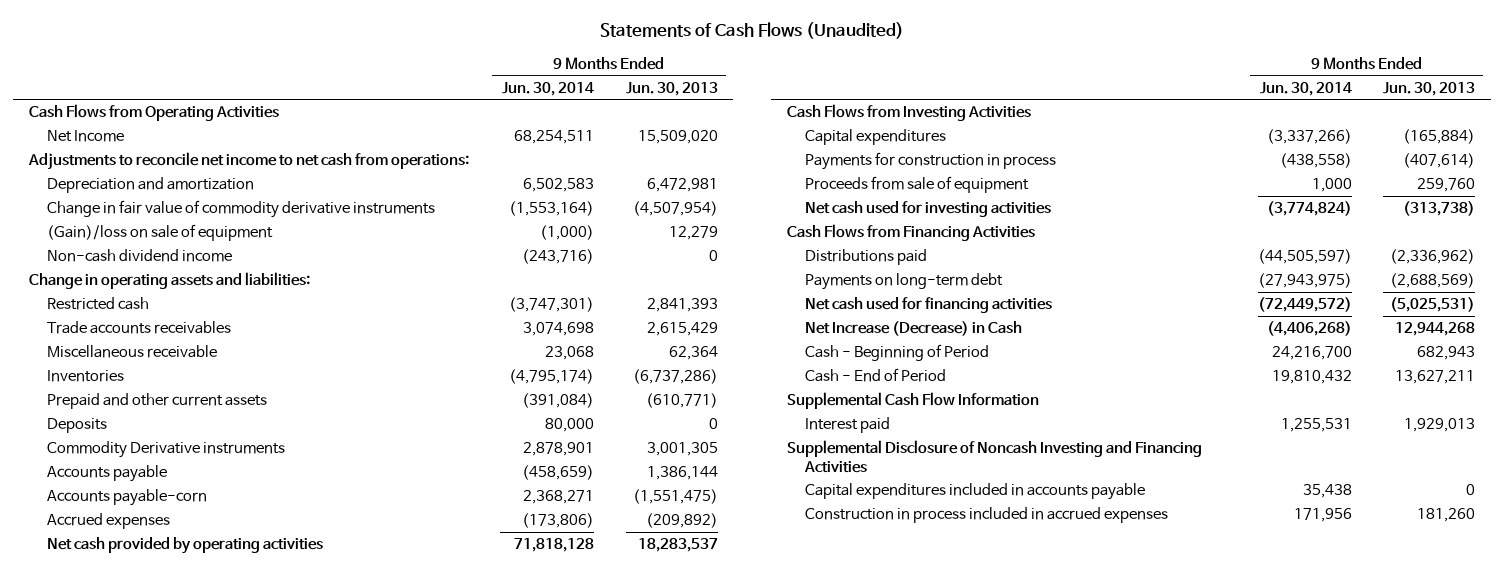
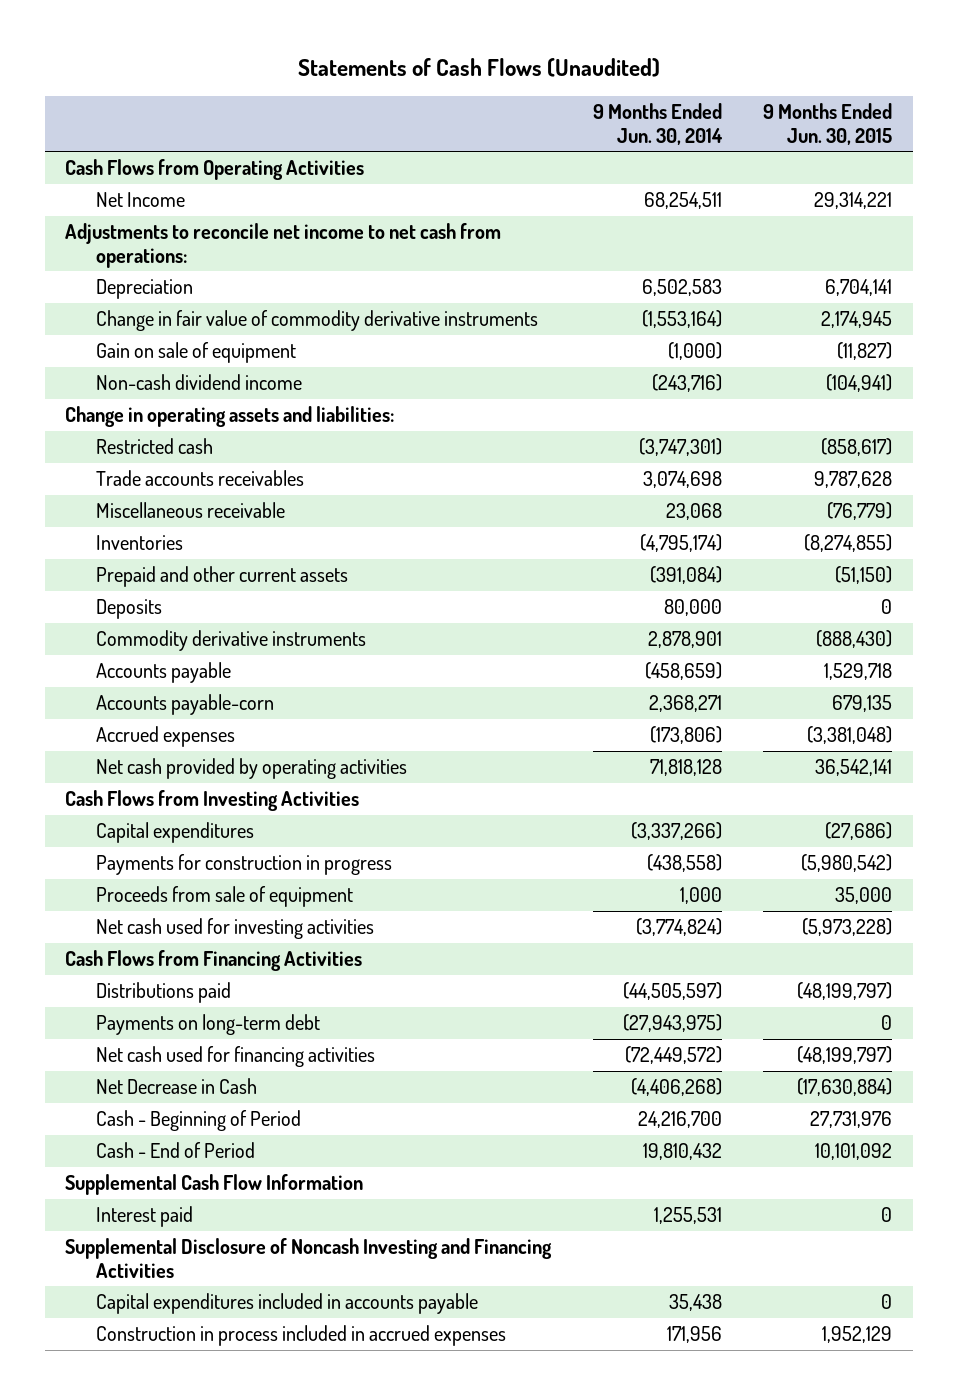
- | 9 Months Ended Jun. 30, 2014 | 9 Months Ended Jun. 30, 2013
+ | 9 Months Ended Jun. 30, 2014 | 9 Months Ended Jun. 30, 2015
- Depreciation and amortization | 6,502,583 | 6,472,981
+ Depreciation | 6,502,583 | 6,704,141
- (Gain)/loss on sale of equipment | (1,000) | 12,279
+ Gain on sale of equipment | (1,000) | (11,827)
- Commodity Derivative instruments | 2,878,901 | 3,001,305
+ Commodity derivative instruments | 2,878,901 | (888,430)
- Payments for construction in process | (438,558) | (407,614)
+ Payments for construction in progress | (438,558) | (5,980,542)
- Net Increase (Decrease) in Cash | (4,406,268) | 12,944,268
+ Net Decrease in Cash | (4,406,268) | (17,630,884)

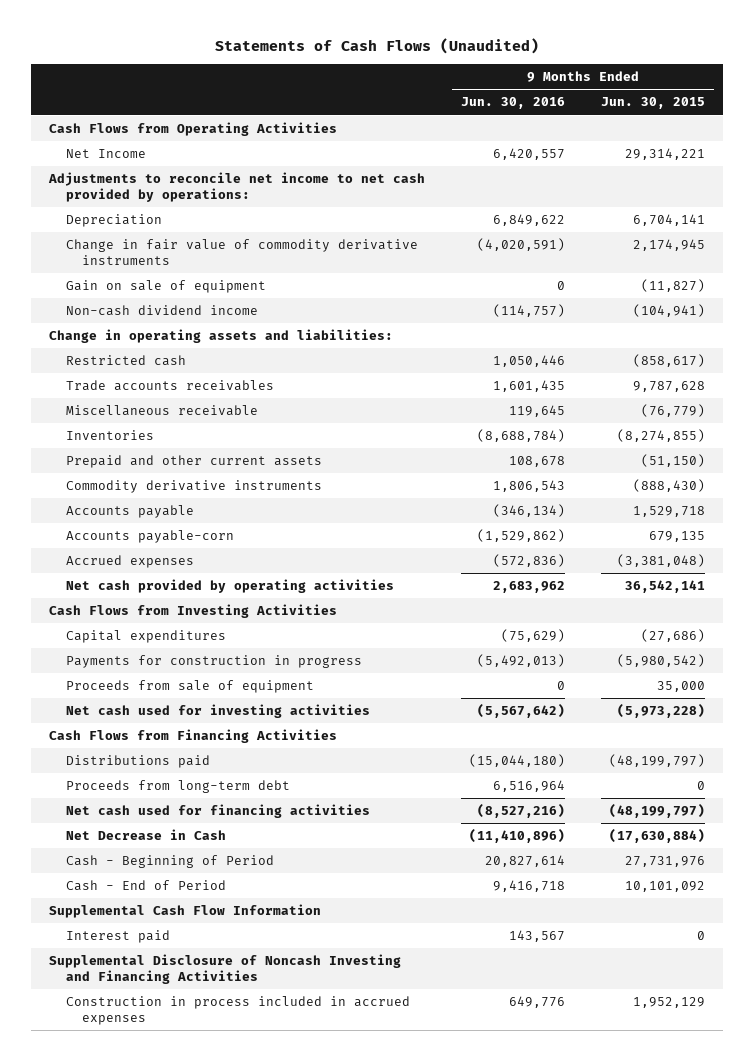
- | 9 Months Ended Jun. 30, 2014 | 9 Months Ended Jun. 30, 2015
+ | 9 Months Ended Jun. 30, 2016 | 9 Months Ended Jun. 30, 2015
- Adjustments to reconcile net income to net cash from operations:
+ Adjustments to reconcile net income to net cash provided by operations:
- Deposits | 80,000 | 0
- Payments on long-term debt | (27,943,975) | 0
+ Proceeds from long-term debt | 6,516,964 | 0
- Capital expenditures included in accounts payable | 35,438 | 0

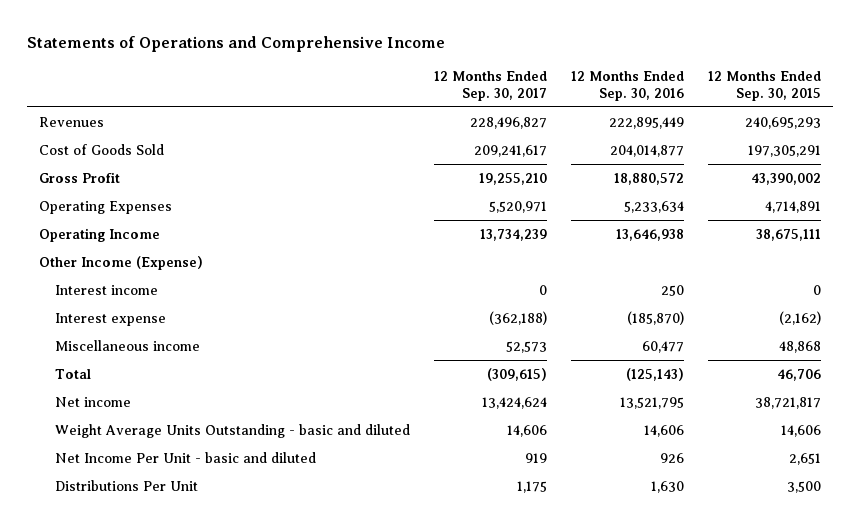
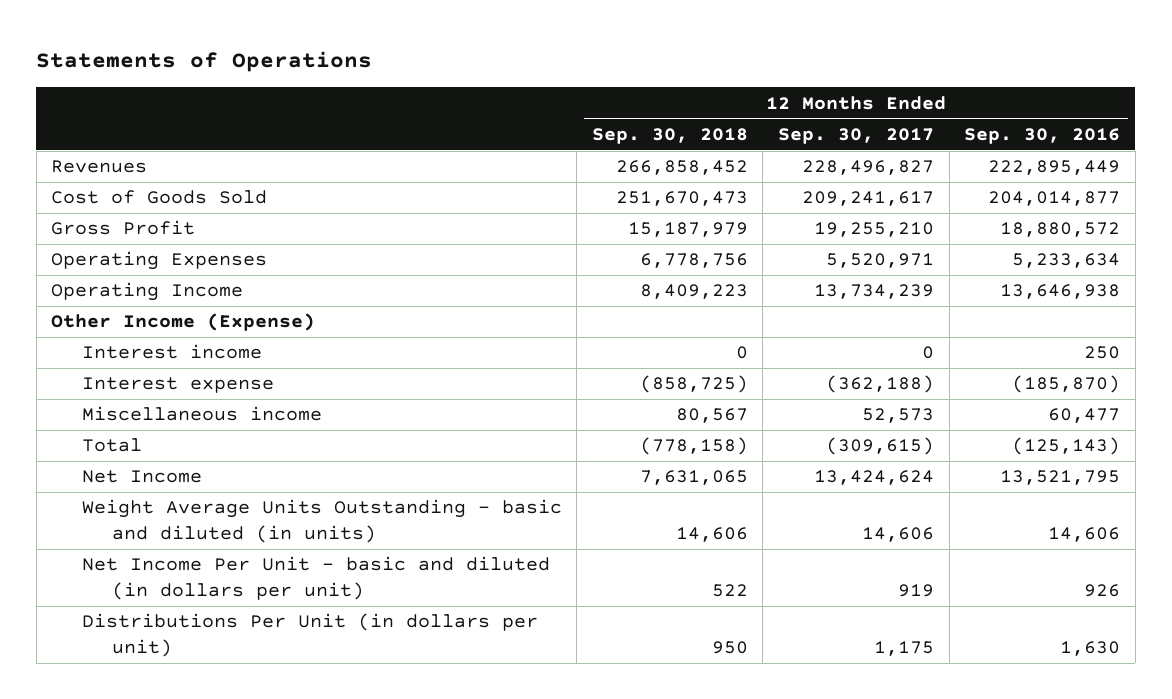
- Statements of Operations and Comprehensive Income
+ Statements of Operations
- | 12 Months Ended Sep. 30, 2017 | 12 Months Ended Sep. 30, 2016 | 12 Months Ended Sep. 30, 2015
+ | 12 Months Ended Sep. 30, 2018 | 12 Months Ended Sep. 30, 2017 | 12 Months Ended Sep. 30, 2016
- Net income | 13,424,624 | 13,521,795 | 38,721,817
- Weight Average Units Outstanding - basic and diluted | 14,606 | 14,606 | 14,606
- Net Income Per Unit - basic and diluted | 919 | 926 | 2,651
- Distributions Per Unit | 1,175 | 1,630 | 3,500
+ Net Income | 7,631,065 | 13,424,624 | 13,521,795
+ Weight Average Units Outstanding - basic and diluted (in units) | 14,606 | 14,606 | 14,606
+ Net Income Per Unit - basic and diluted (in dollars per unit) | 522 | 919 | 926
+ Distributions Per Unit (in dollars per unit) | 950 | 1,175 | 1,630

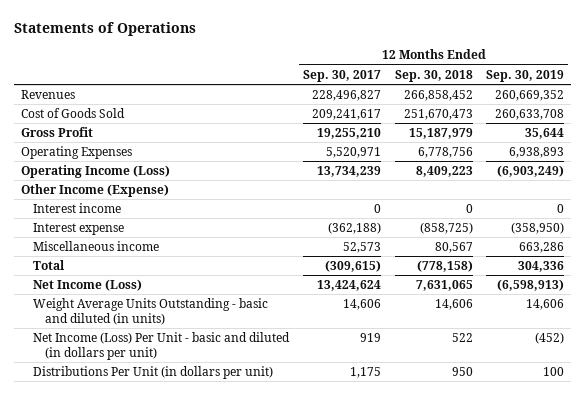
- | 12 Months Ended Sep. 30, 2018 | 12 Months Ended Sep. 30, 2017 | 12 Months Ended Sep. 30, 2016
+ | 12 Months Ended Sep. 30, 2017 | 12 Months Ended Sep. 30, 2018 | 12 Months Ended Sep. 30, 2019
- Operating Income | 8,409,223 | 13,734,239 | 13,646,938
+ Operating Income (Loss) | 13,734,239 | 8,409,223 | (6,903,249)
- Net Income | 7,631,065 | 13,424,624 | 13,521,795
+ Net Income (Loss) | 13,424,624 | 7,631,065 | (6,598,913)
- Net Income Per Unit - basic and diluted (in dollars per unit) | 522 | 919 | 926
+ Net Income (Loss) Per Unit - basic and diluted (in dollars per unit) | 919 | 522 | (452)

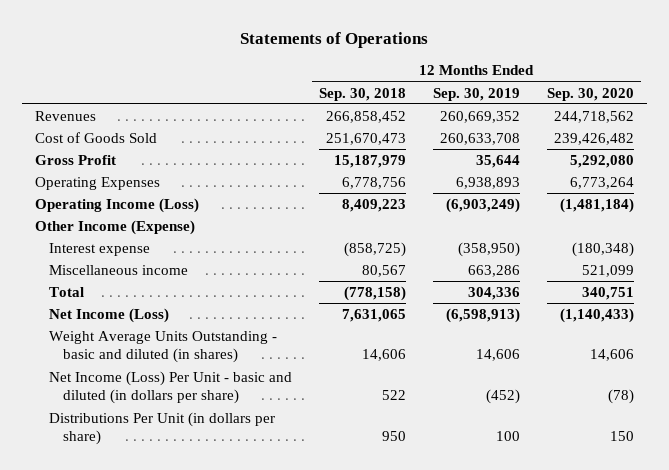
- | 12 Months Ended Sep. 30, 2017 | 12 Months Ended Sep. 30, 2018 | 12 Months Ended Sep. 30, 2019
+ | 12 Months Ended Sep. 30, 2018 | 12 Months Ended Sep. 30, 2019 | 12 Months Ended Sep. 30, 2020
- Interest income | 0 | 0 | 0
- Weight Average Units Outstanding - basic and diluted (in units) | 14,606 | 14,606 | 14,606
- Net Income (Loss) Per Unit - basic and diluted (in dollars per unit) | 919 | 522 | (452)
- Distributions Per Unit (in dollars per unit) | 1,175 | 950 | 100
+ Weight Average Units Outstanding - basic and diluted (in shares) | 14,606 | 14,606 | 14,606
+ Net Income (Loss) Per Unit - basic and diluted (in dollars per share) | 522 | (452) | (78)
+ Distributions Per Unit (in dollars per share) | 950 | 100 | 150

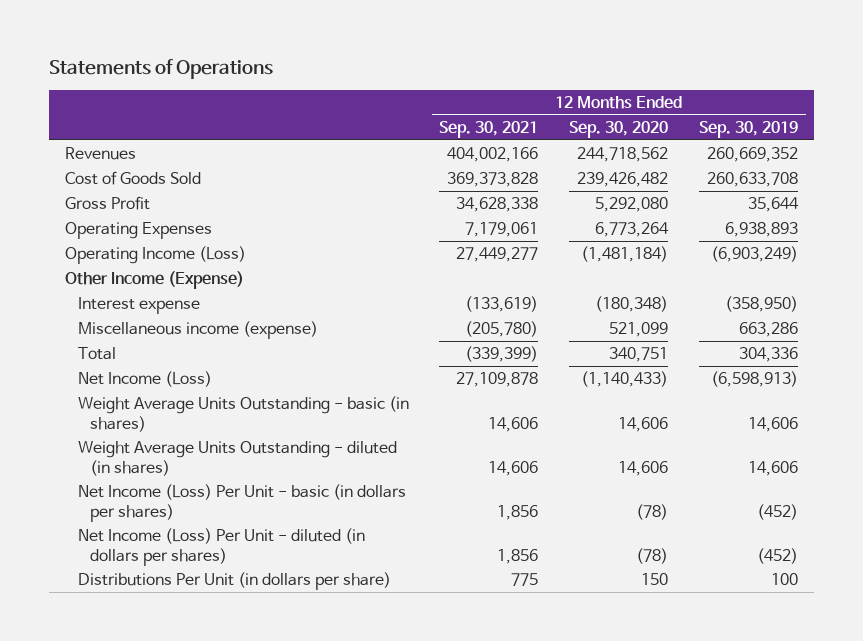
- | 12 Months Ended Sep. 30, 2018 | 12 Months Ended Sep. 30, 2019 | 12 Months Ended Sep. 30, 2020
+ | 12 Months Ended Sep. 30, 2021 | 12 Months Ended Sep. 30, 2020 | 12 Months Ended Sep. 30, 2019
- Miscellaneous income | 80,567 | 663,286 | 521,099
+ Miscellaneous income (expense) | (205,780) | 521,099 | 663,286
- Weight Average Units Outstanding - basic and diluted (in shares) | 14,606 | 14,606 | 14,606
- Net Income (Loss) Per Unit - basic and diluted (in dollars per share) | 522 | (452) | (78)
+ Weight Average Units Outstanding - basic (in shares) | 14,606 | 14,606 | 14,606
+ Weight Average Units Outstanding - diluted (in shares) | 14,606 | 14,606 | 14,606
+ Net Income (Loss) Per Unit - basic (in dollars per shares) | 1,856 | (78) | (452)
+ Net Income (Loss) Per Unit - diluted (in dollars per shares) | 1,856 | (78) | (452)

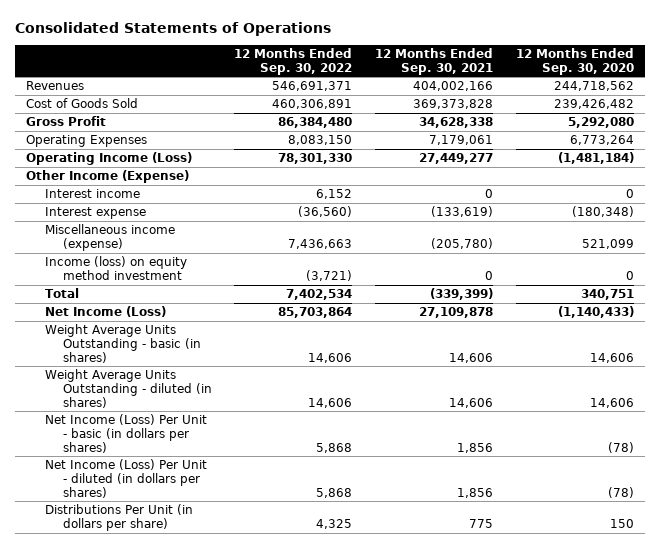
- Statements of Operations
+ Consolidated Statements of Operations
- | 12 Months Ended Sep. 30, 2021 | 12 Months Ended Sep. 30, 2020 | 12 Months Ended Sep. 30, 2019
+ | 12 Months Ended Sep. 30, 2022 | 12 Months Ended Sep. 30, 2021 | 12 Months Ended Sep. 30, 2020
+ Interest income | 6,152 | 0 | 0
+ Income (loss) on equity method investment | (3,721) | 0 | 0

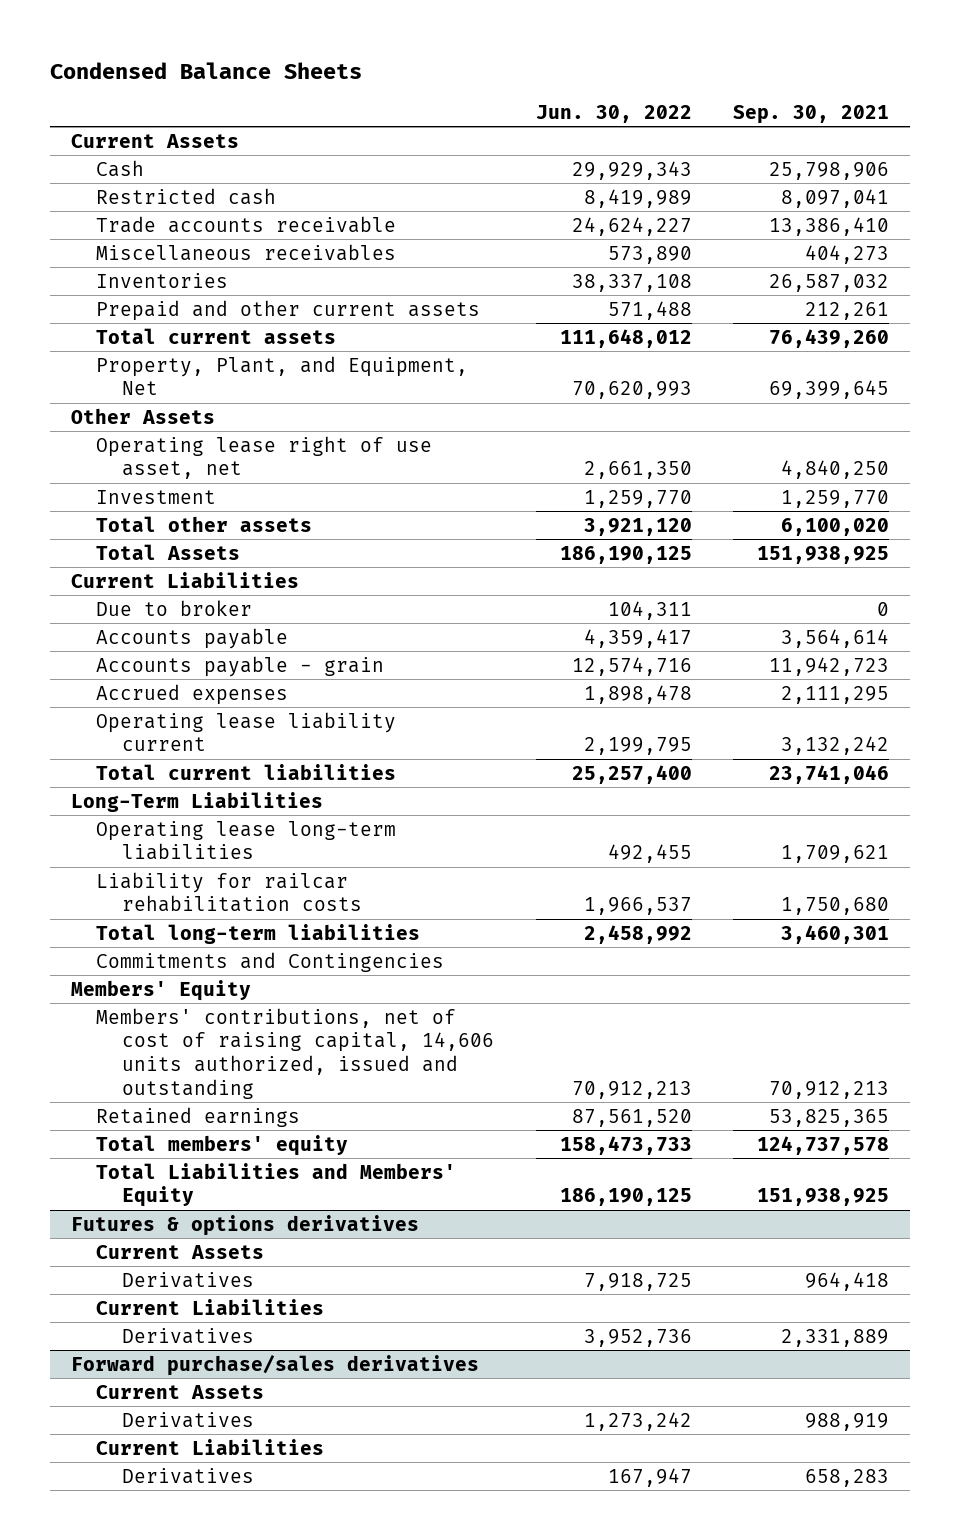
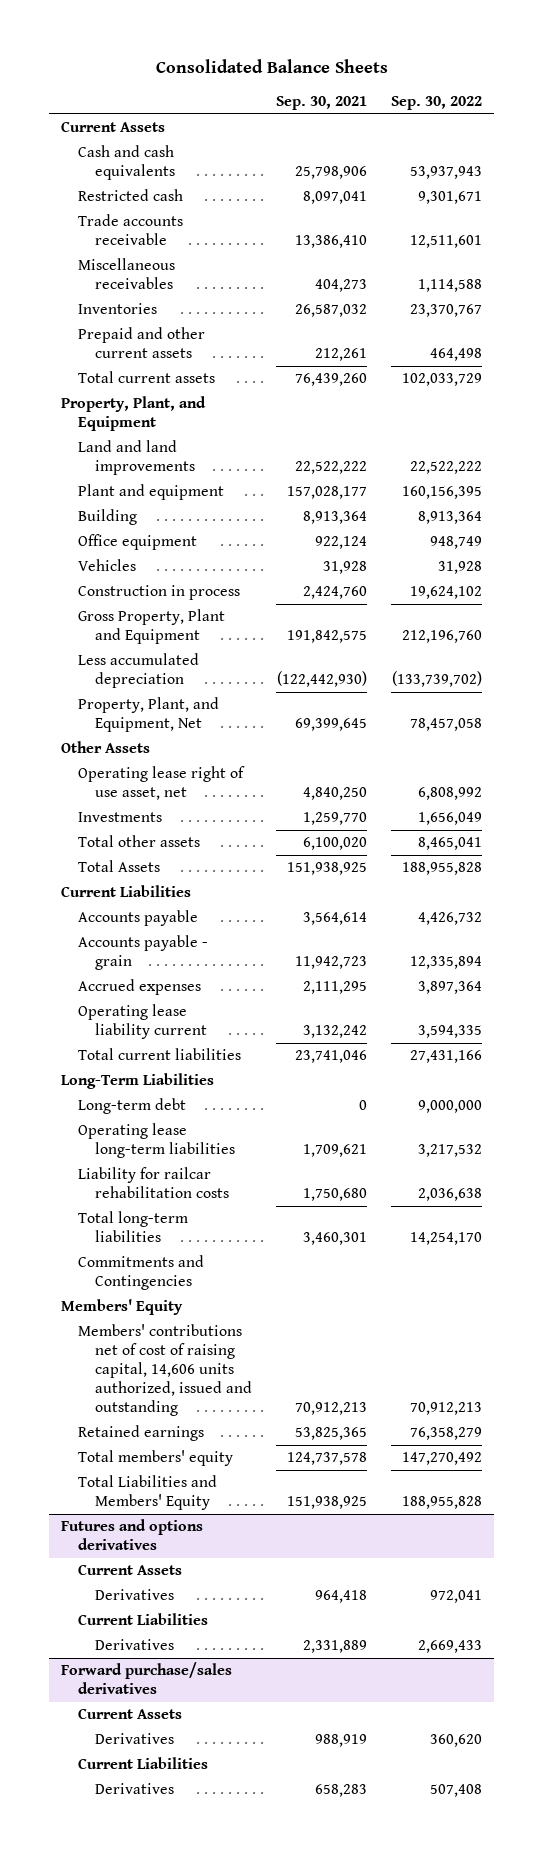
- Condensed Balance Sheets
+ Consolidated Balance Sheets
- | Jun. 30, 2022 | Sep. 30, 2021
+ | Sep. 30, 2021 | Sep. 30, 2022
- Cash | 29,929,343 | 25,798,906
+ Cash and cash equivalents | 25,798,906 | 53,937,943
+ Property, Plant, and Equipment
+ Land and land improvements | 22,522,222 | 22,522,222
+ Plant and equipment | 157,028,177 | 160,156,395
+ Building | 8,913,364 | 8,913,364
+ Office equipment | 922,124 | 948,749
+ Vehicles | 31,928 | 31,928
+ Construction in process | 2,424,760 | 19,624,102
+ Gross Property, Plant and Equipment | 191,842,575 | 212,196,760
+ Less accumulated depreciation | (122,442,930) | (133,739,702)
- Investment | 1,259,770 | 1,259,770
+ Investments | 1,259,770 | 1,656,049
- Due to broker | 104,311 | 0
+ Long-term debt | 0 | 9,000,000
- Members' contributions, net of cost of raising capital, 14,606 units authorized, issued and outstanding | 70,912,213 | 70,912,213
+ Members' contributions net of cost of raising capital, 14,606 units authorized, issued and outstanding | 70,912,213 | 70,912,213
- Futures & options derivatives
+ Futures and options derivatives

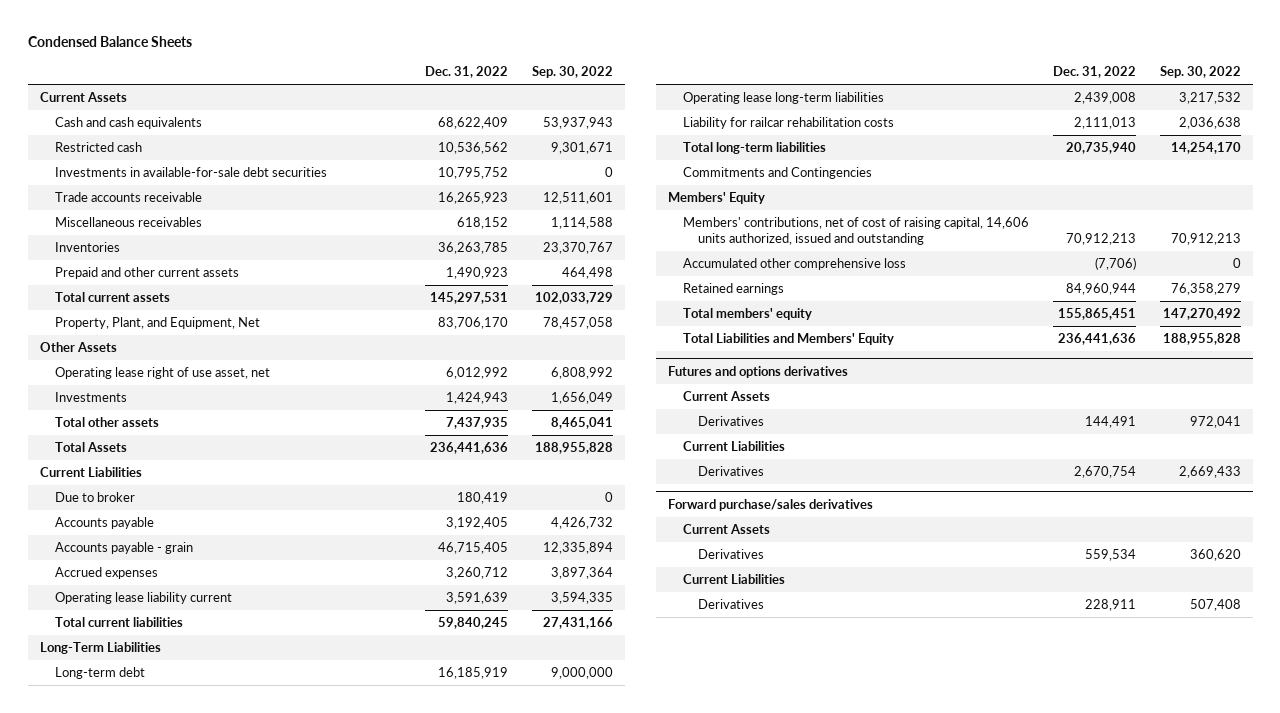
- Consolidated Balance Sheets
+ Condensed Balance Sheets
- | Sep. 30, 2021 | Sep. 30, 2022
+ | Dec. 31, 2022 | Sep. 30, 2022
+ Investments in available-for-sale debt securities | 10,795,752 | 0
- Property, Plant, and Equipment
- Land and land improvements | 22,522,222 | 22,522,222
- Plant and equipment | 157,028,177 | 160,156,395
- Building | 8,913,364 | 8,913,364
- Office equipment | 922,124 | 948,749
- Vehicles | 31,928 | 31,928
- Construction in process | 2,424,760 | 19,624,102
- Gross Property, Plant and Equipment | 191,842,575 | 212,196,760
- Less accumulated depreciation | (122,442,930) | (133,739,702)
+ Due to broker | 180,419 | 0
- Members' contributions net of cost of raising capital, 14,606 units authorized, issued and outstanding | 70,912,213 | 70,912,213
+ Members' contributions, net of cost of raising capital, 14,606 units authorized, issued and outstanding | 70,912,213 | 70,912,213
+ Accumulated other comprehensive loss | (7,706) | 0

